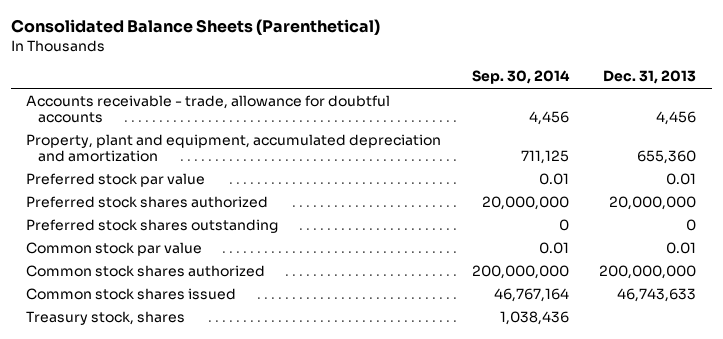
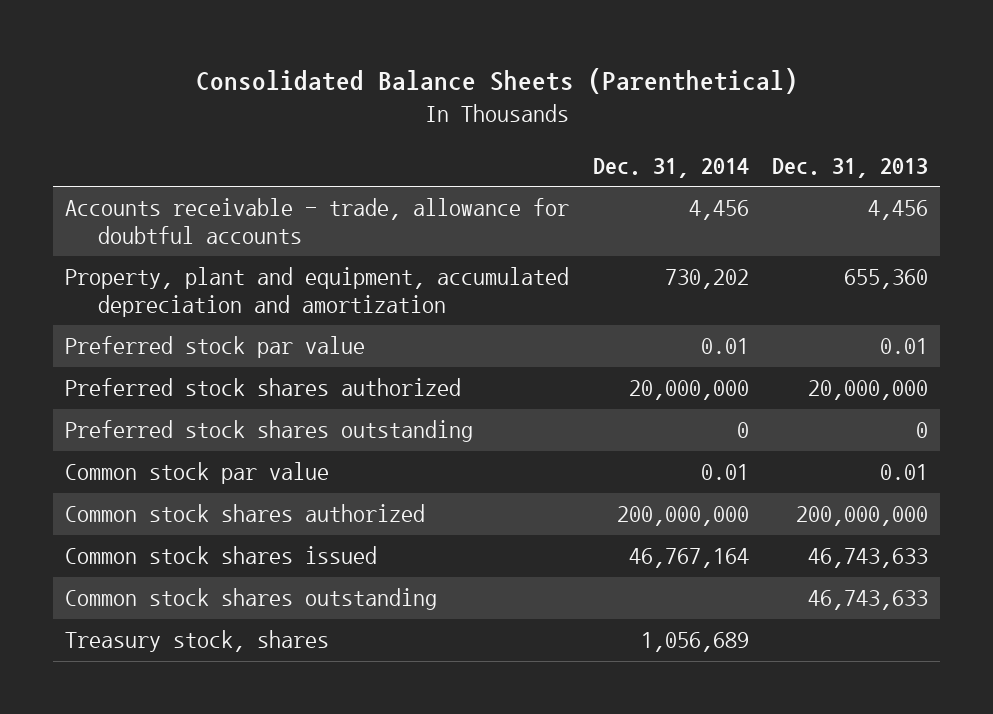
- | Sep. 30, 2014 | Dec. 31, 2013
+ | Dec. 31, 2014 | Dec. 31, 2013
+ Common stock shares outstanding | | 46,743,633

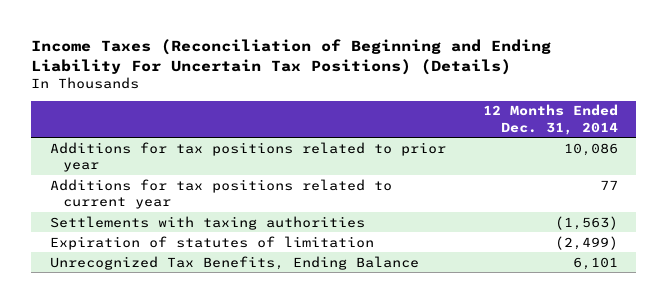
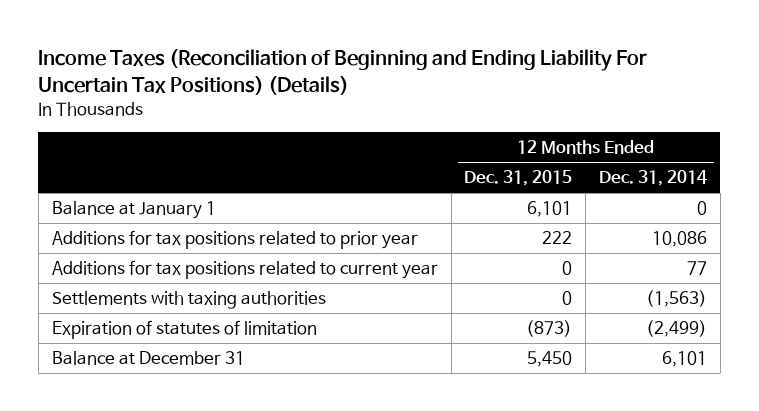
- | 12 Months Ended Dec. 31, 2014
+ | 12 Months Ended Dec. 31, 2015 | 12 Months Ended Dec. 31, 2014
+ Balance at January 1 | 6,101 | 0
- Unrecognized Tax Benefits, Ending Balance | 6,101
+ Balance at December 31 | 5,450 | 6,101

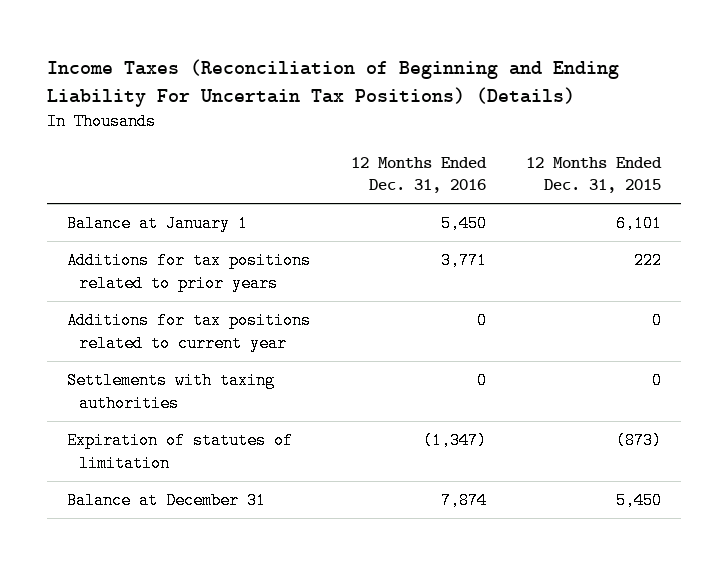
- | 12 Months Ended Dec. 31, 2015 | 12 Months Ended Dec. 31, 2014
+ | 12 Months Ended Dec. 31, 2016 | 12 Months Ended Dec. 31, 2015
- Additions for tax positions related to prior year | 222 | 10,086
+ Additions for tax positions related to prior years | 3,771 | 222

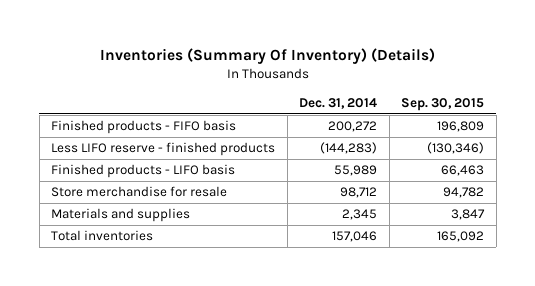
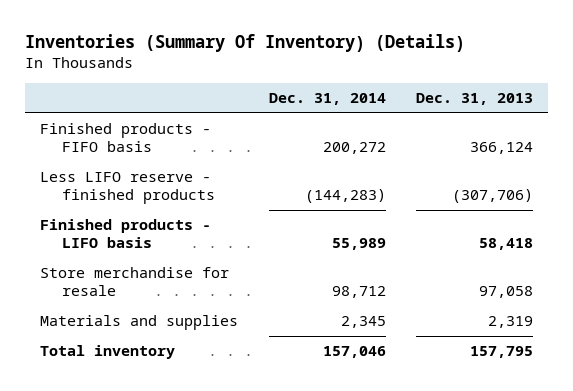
- | Dec. 31, 2014 | Sep. 30, 2015
+ | Dec. 31, 2014 | Dec. 31, 2013
- Total inventories | 157,046 | 165,092
+ Total inventory | 157,046 | 157,795

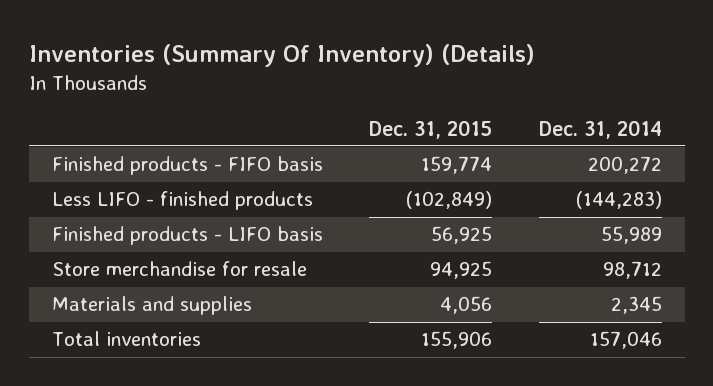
- | Dec. 31, 2014 | Dec. 31, 2013
+ | Dec. 31, 2015 | Dec. 31, 2014
- Less LIFO reserve - finished products | (144,283) | (307,706)
+ Less LIFO - finished products | (102,849) | (144,283)
- Total inventory | 157,046 | 157,795
+ Total inventories | 155,906 | 157,046

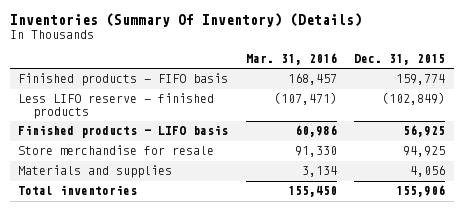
- | Dec. 31, 2015 | Dec. 31, 2014
+ | Mar. 31, 2016 | Dec. 31, 2015
- Less LIFO - finished products | (102,849) | (144,283)
+ Less LIFO reserve - finished products | (107,471) | (102,849)

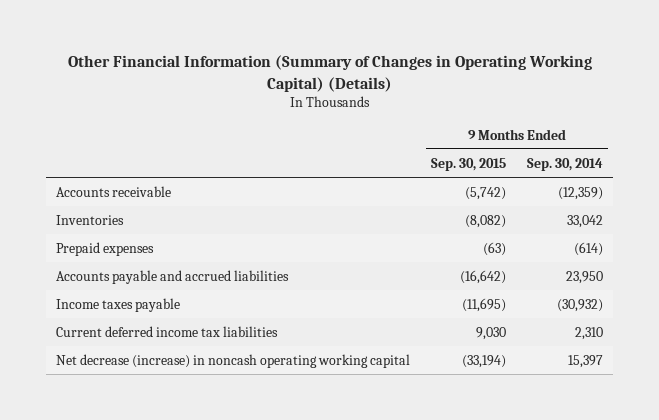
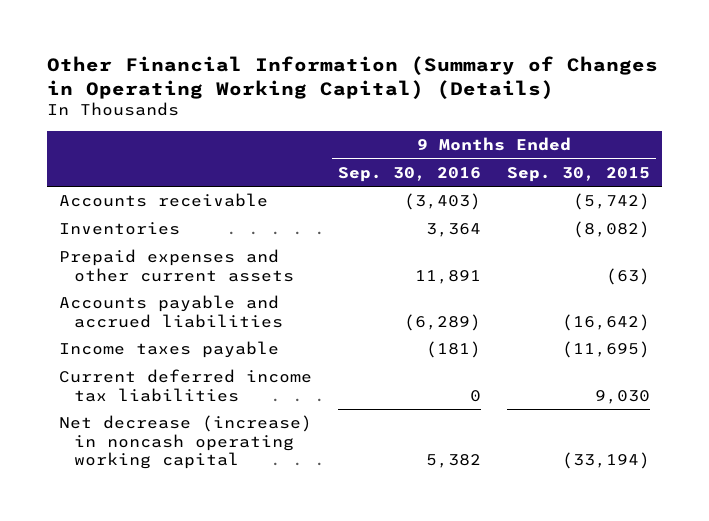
- | 9 Months Ended Sep. 30, 2015 | 9 Months Ended Sep. 30, 2014
+ | 9 Months Ended Sep. 30, 2016 | 9 Months Ended Sep. 30, 2015
- Prepaid expenses | (63) | (614)
+ Prepaid expenses and other current assets | 11,891 | (63)

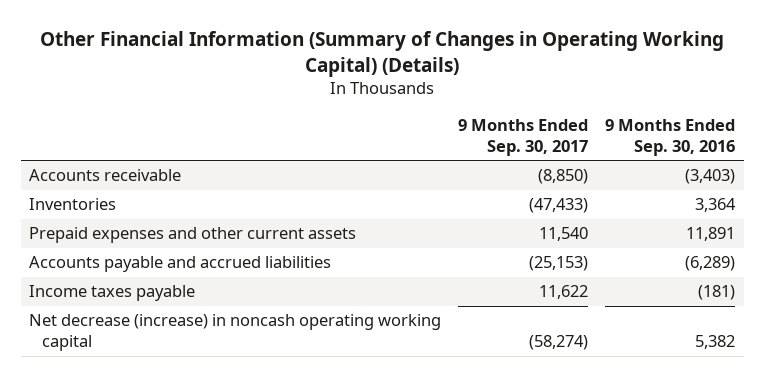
- | 9 Months Ended Sep. 30, 2016 | 9 Months Ended Sep. 30, 2015
+ | 9 Months Ended Sep. 30, 2017 | 9 Months Ended Sep. 30, 2016
- Current deferred income tax liabilities | 0 | 9,030

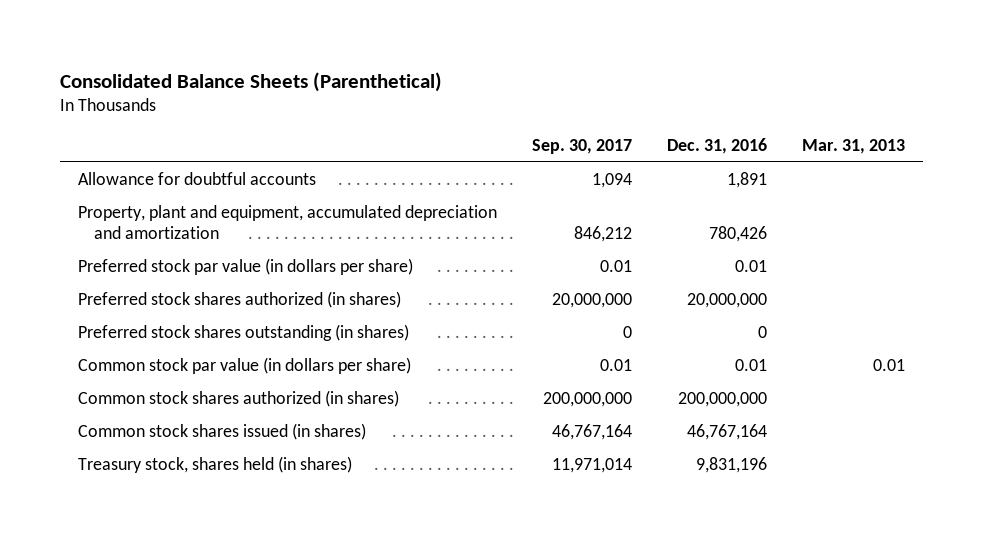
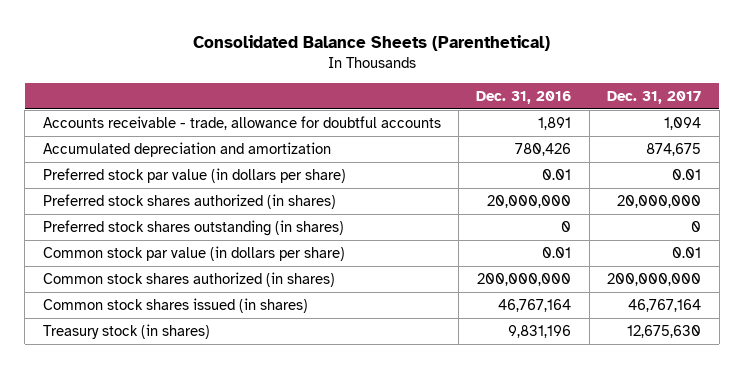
- | Sep. 30, 2017 | Dec. 31, 2016 | Mar. 31, 2013
+ | Dec. 31, 2016 | Dec. 31, 2017
- Allowance for doubtful accounts | 1,094 | 1,891 |
- Property, plant and equipment, accumulated depreciation and amortization | 846,212 | 780,426 |
+ Accounts receivable - trade, allowance for doubtful accounts | 1,891 | 1,094
+ Accumulated depreciation and amortization | 780,426 | 874,675
- Treasury stock, shares held (in shares) | 11,971,014 | 9,831,196 |
+ Treasury stock (in shares) | 9,831,196 | 12,675,630

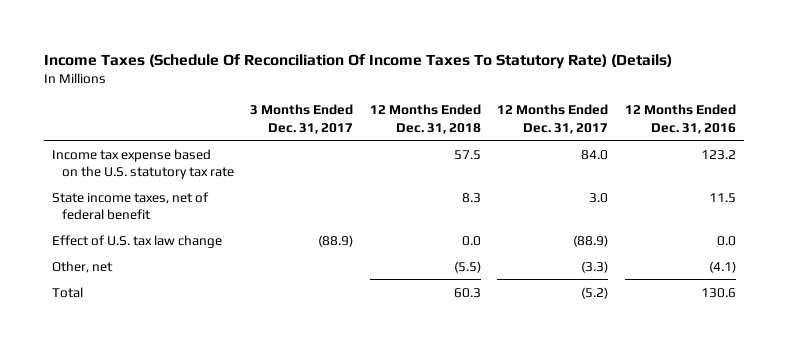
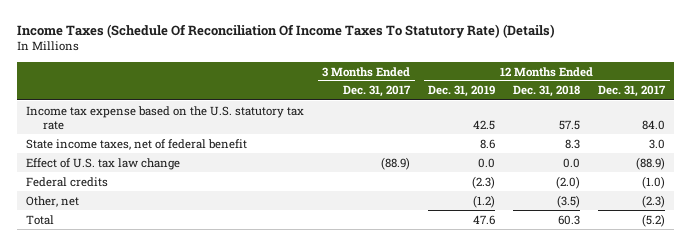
- | 3 Months Ended Dec. 31, 2017 | 12 Months Ended Dec. 31, 2018 | 12 Months Ended Dec. 31, 2017 | 12 Months Ended Dec. 31, 2016
+ | 3 Months Ended Dec. 31, 2017 | 12 Months Ended Dec. 31, 2019 | 12 Months Ended Dec. 31, 2018 | 12 Months Ended Dec. 31, 2017
- Other, net | | (5.5) | (3.3) | (4.1)
+ Federal credits | | (2.3) | (2.0) | (1.0)
+ Other, net | | (1.2) | (3.5) | (2.3)

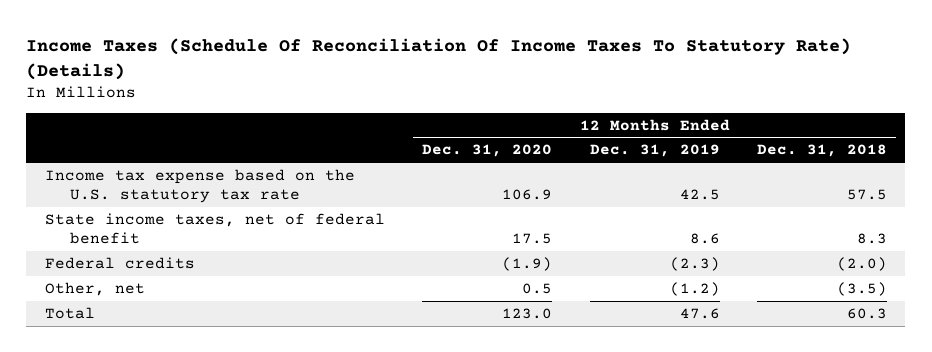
- | 3 Months Ended Dec. 31, 2017 | 12 Months Ended Dec. 31, 2019 | 12 Months Ended Dec. 31, 2018 | 12 Months Ended Dec. 31, 2017
+ | 12 Months Ended Dec. 31, 2020 | 12 Months Ended Dec. 31, 2019 | 12 Months Ended Dec. 31, 2018
- Effect of U.S. tax law change | (88.9) | 0.0 | 0.0 | (88.9)

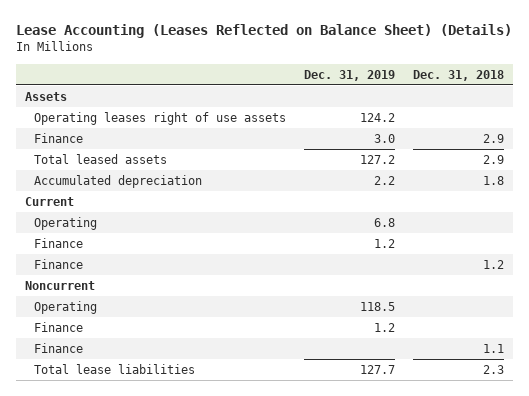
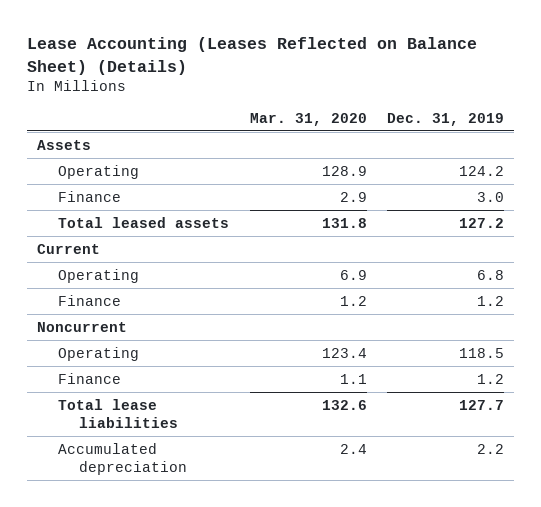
- | Dec. 31, 2019 | Dec. 31, 2018
+ | Mar. 31, 2020 | Dec. 31, 2019
- Operating leases right of use assets | 124.2 |
+ Operating | 128.9 | 124.2
- Finance | | 1.2
- Finance | | 1.1
moved down: Accumulated depreciation | 2.4 | 2.2

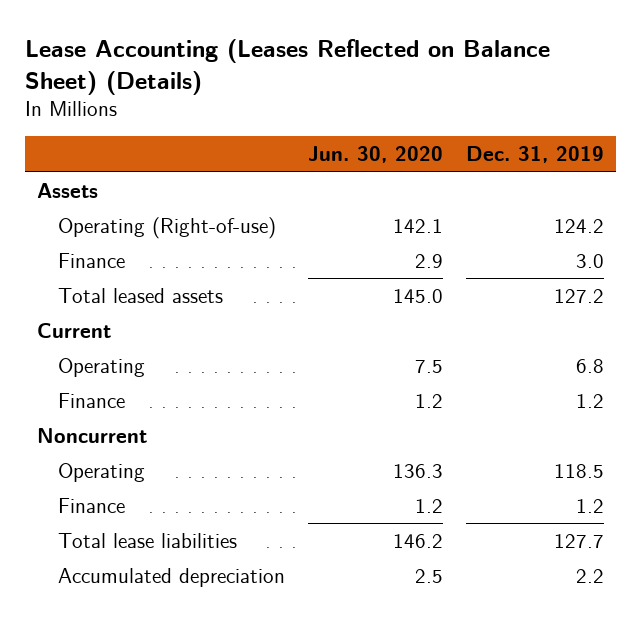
- | Mar. 31, 2020 | Dec. 31, 2019
+ | Jun. 30, 2020 | Dec. 31, 2019
- Operating | 128.9 | 124.2
+ Operating (Right-of-use) | 142.1 | 124.2

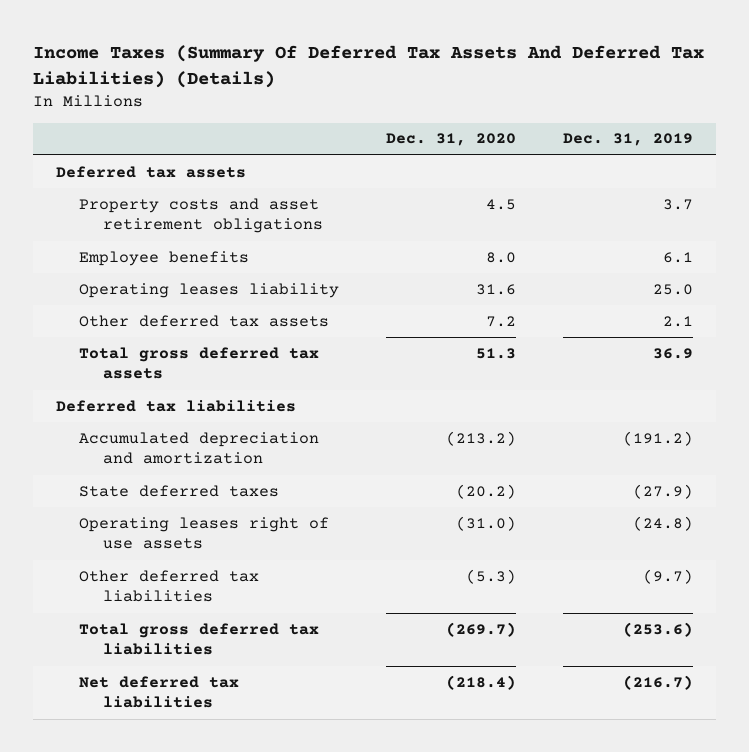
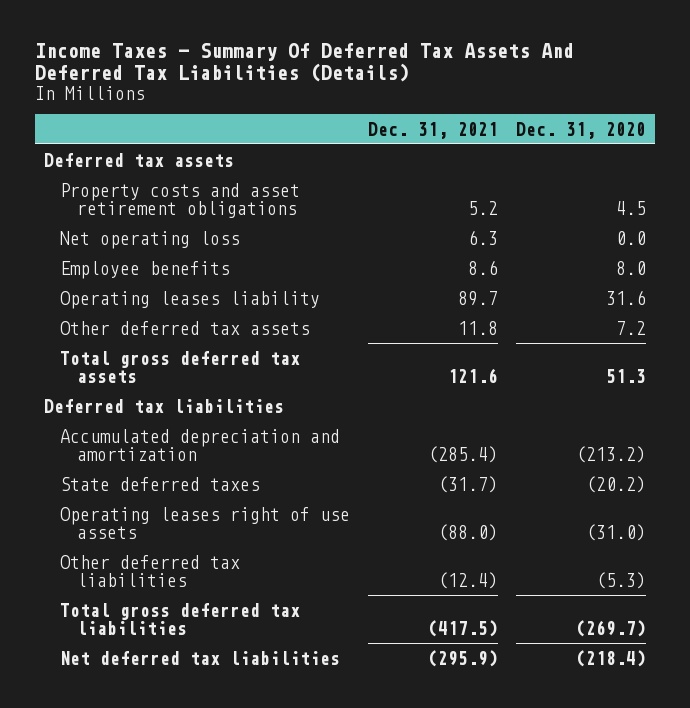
- Income Taxes (Summary Of Deferred Tax Assets And Deferred Tax Liabilities) (Details)
+ Income Taxes - Summary Of Deferred Tax Assets And Deferred Tax Liabilities (Details)
- | Dec. 31, 2020 | Dec. 31, 2019
+ | Dec. 31, 2021 | Dec. 31, 2020
+ Net operating loss | 6.3 | 0.0

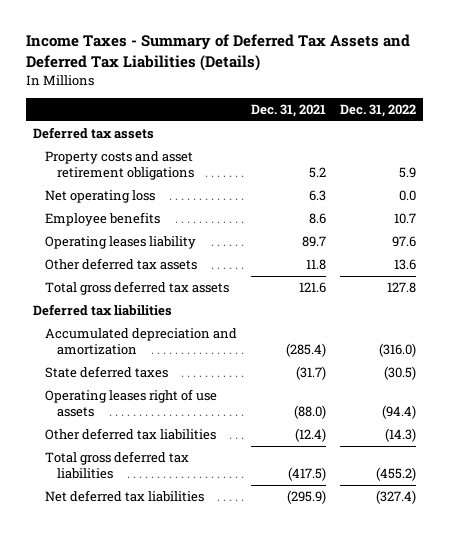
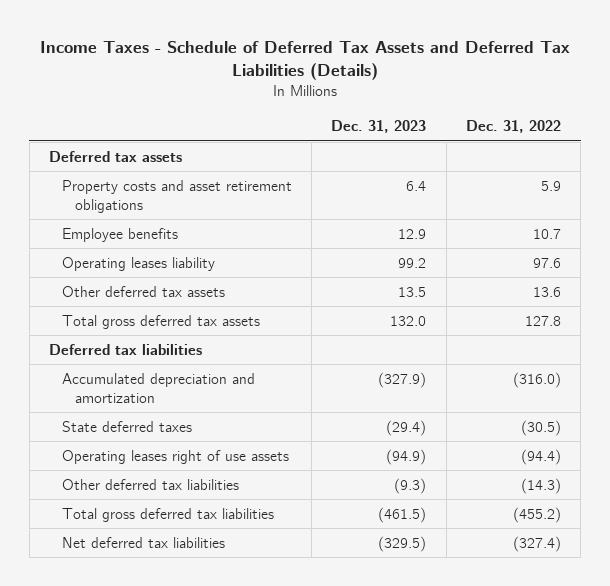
- Income Taxes - Summary of Deferred Tax Assets and Deferred Tax Liabilities (Details)
+ Income Taxes - Schedule of Deferred Tax Assets and Deferred Tax Liabilities (Details)
- | Dec. 31, 2021 | Dec. 31, 2022
+ | Dec. 31, 2023 | Dec. 31, 2022
- Net operating loss | 6.3 | 0.0

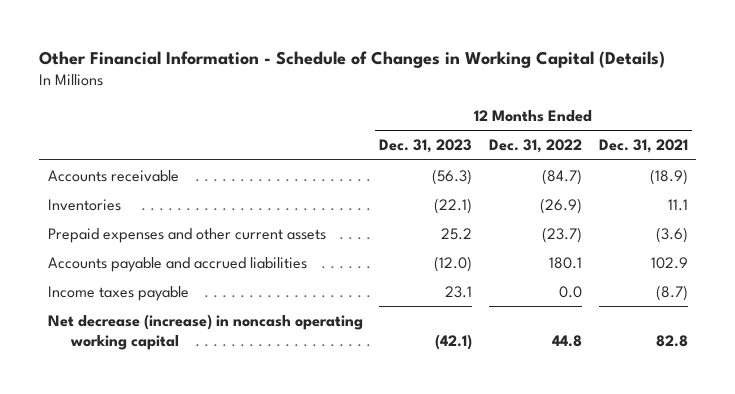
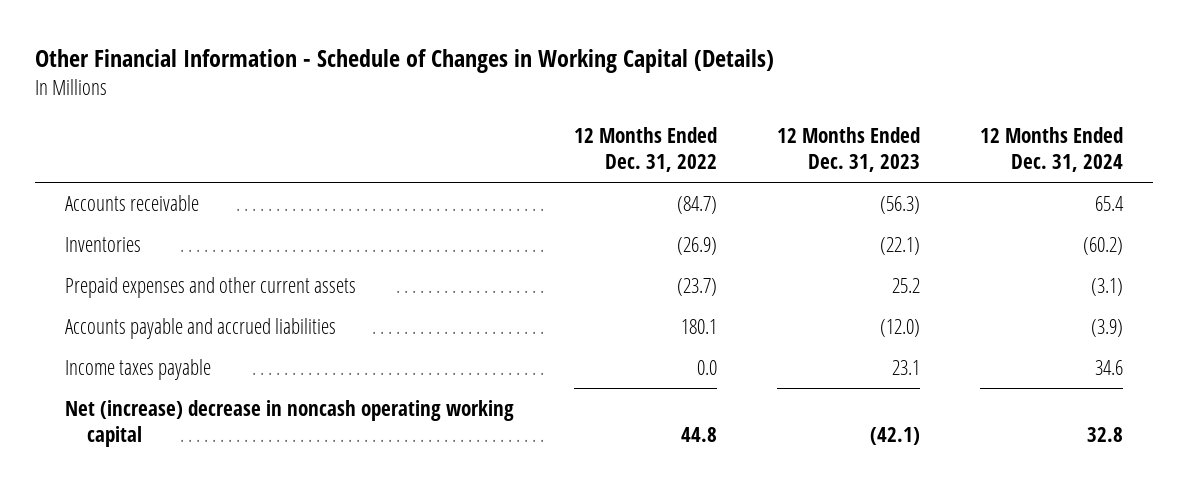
- | 12 Months Ended Dec. 31, 2023 | 12 Months Ended Dec. 31, 2022 | 12 Months Ended Dec. 31, 2021
+ | 12 Months Ended Dec. 31, 2022 | 12 Months Ended Dec. 31, 2023 | 12 Months Ended Dec. 31, 2024
- Net decrease (increase) in noncash operating working capital | (42.1) | 44.8 | 82.8
+ Net (increase) decrease in noncash operating working capital | 44.8 | (42.1) | 32.8

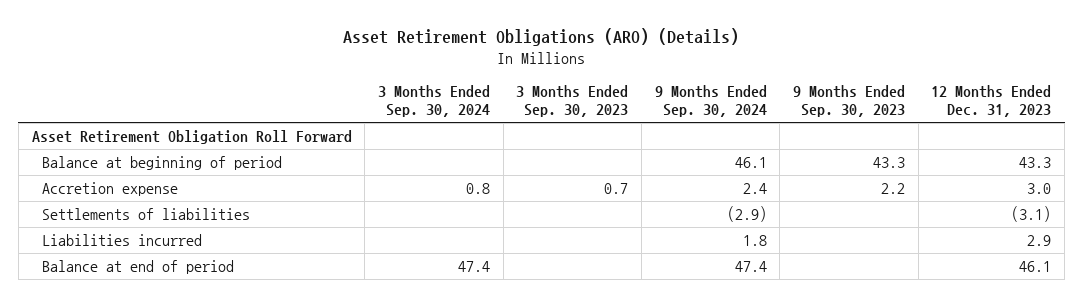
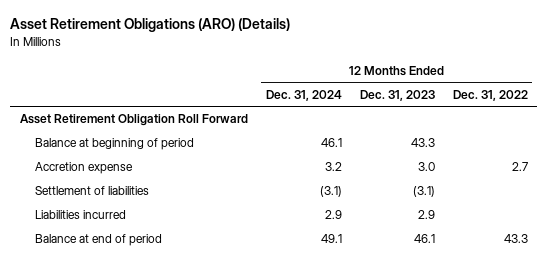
- | 3 Months Ended Sep. 30, 2024 | 3 Months Ended Sep. 30, 2023 | 9 Months Ended Sep. 30, 2024 | 9 Months Ended Sep. 30, 2023 | 12 Months Ended Dec. 31, 2023
+ | 12 Months Ended Dec. 31, 2024 | 12 Months Ended Dec. 31, 2023 | 12 Months Ended Dec. 31, 2022
- Settlements of liabilities | | | (2.9) | | (3.1)
+ Settlement of liabilities | (3.1) | (3.1) |

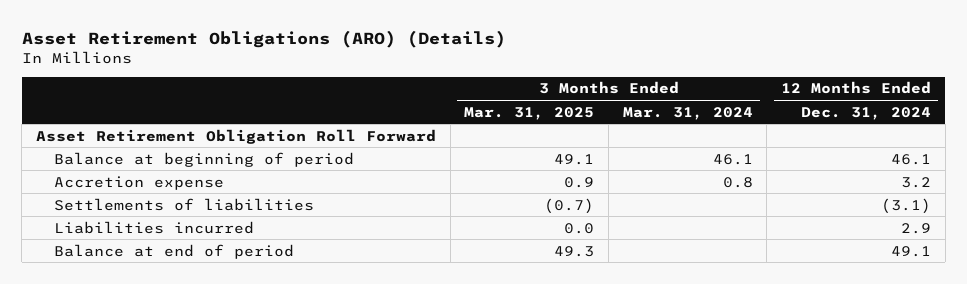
- | 12 Months Ended Dec. 31, 2024 | 12 Months Ended Dec. 31, 2023 | 12 Months Ended Dec. 31, 2022
+ | 3 Months Ended Mar. 31, 2025 | 3 Months Ended Mar. 31, 2024 | 12 Months Ended Dec. 31, 2024
- Settlement of liabilities | (3.1) | (3.1) |
+ Settlements of liabilities | (0.7) | | (3.1)

